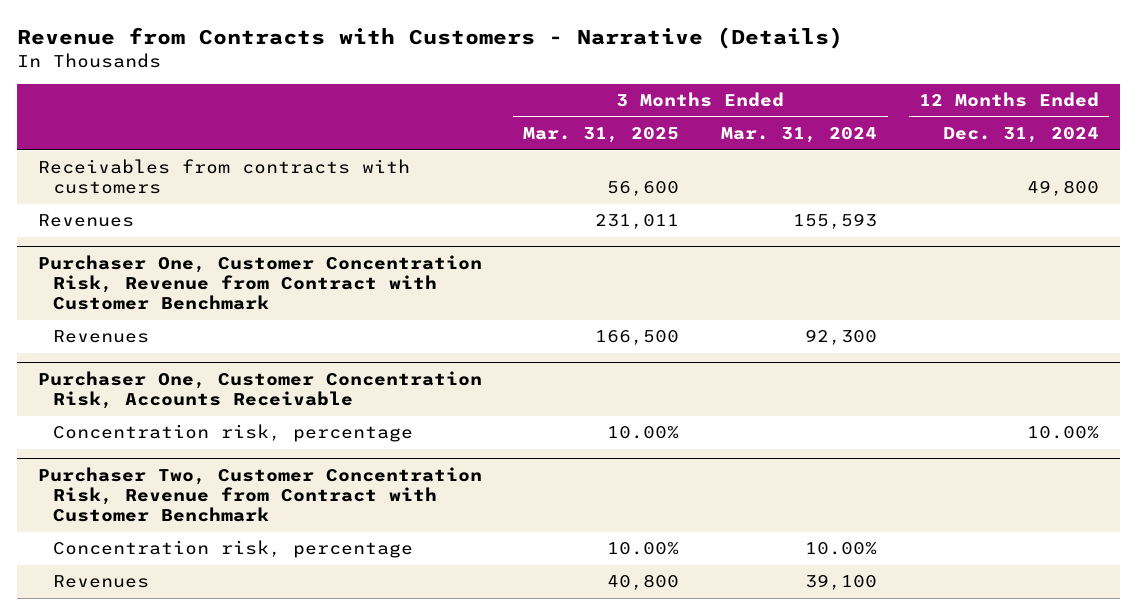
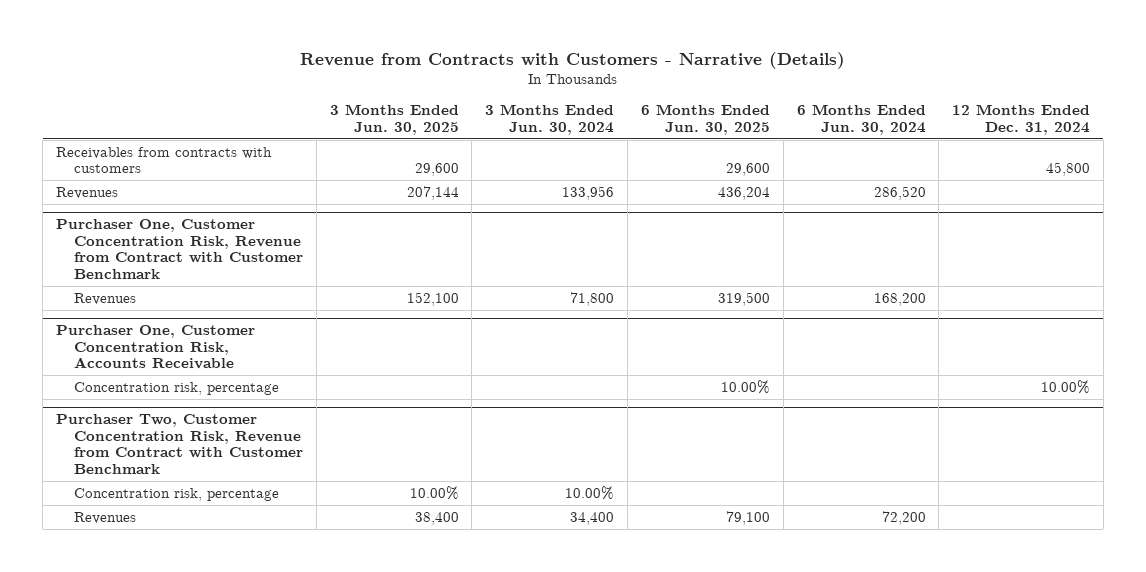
- | 3 Months Ended Mar. 31, 2025 | 3 Months Ended Mar. 31, 2024 | 12 Months Ended Dec. 31, 2024
+ | 3 Months Ended Jun. 30, 2025 | 3 Months Ended Jun. 30, 2024 | 6 Months Ended Jun. 30, 2025 | 6 Months Ended Jun. 30, 2024 | 12 Months Ended Dec. 31, 2024
- Receivables from contracts with customers | 56,600 | | 49,800
+ Receivables from contracts with customers | 29,600 | | 29,600 | | 45,800

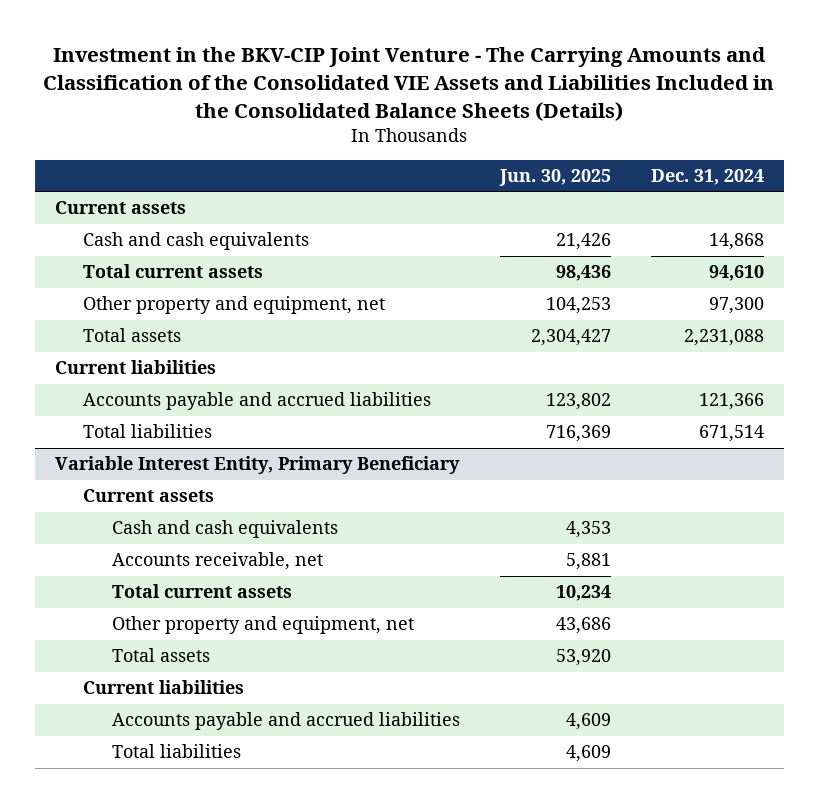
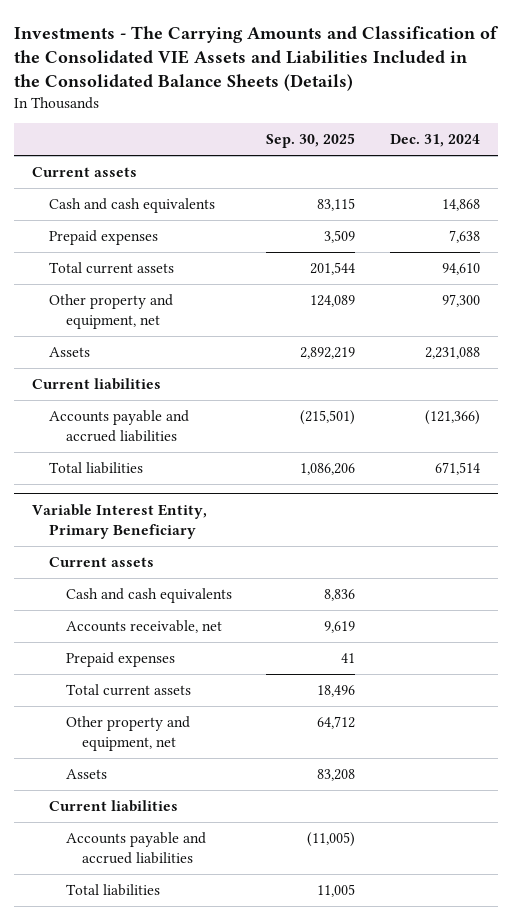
- Investment in the BKV-CIP Joint Venture - The Carrying Amounts and Classification of the Consolidated VIE Assets and Liabilities Included in the Consolidated Balance Sheets (Details)
+ Investments - The Carrying Amounts and Classification of the Consolidated VIE Assets and Liabilities Included in the Consolidated Balance Sheets (Details)
- | Jun. 30, 2025 | Dec. 31, 2024
+ | Sep. 30, 2025 | Dec. 31, 2024
+ Prepaid expenses | 3,509 | 7,638
- Total assets | 2,304,427 | 2,231,088
+ Assets | 2,892,219 | 2,231,088
- Accounts payable and accrued liabilities | 123,802 | 121,366
+ Accounts payable and accrued liabilities | (215,501) | (121,366)
@ Variable Interest Entity, Primary Beneficiary
+ Prepaid expenses | 41 |
- Total assets | 53,920 |
+ Assets | 83,208 |

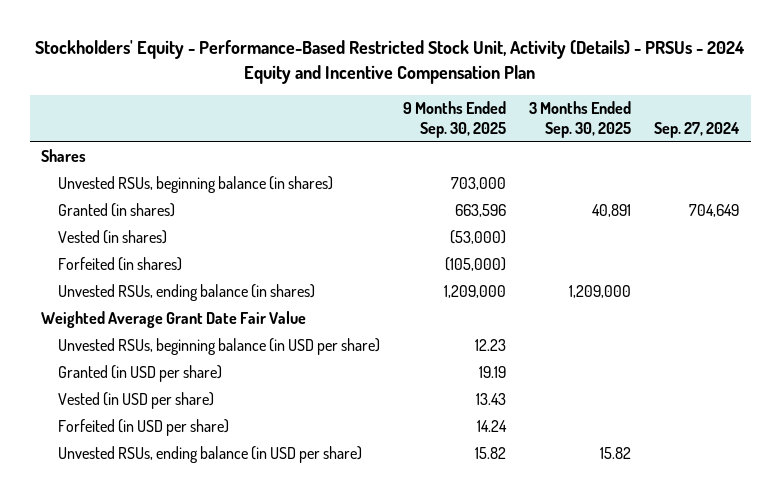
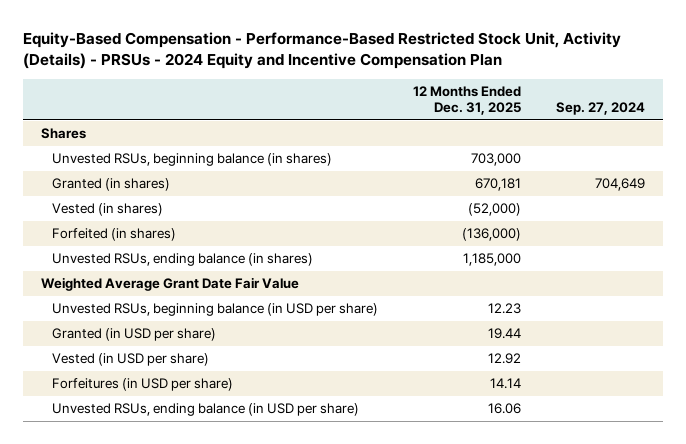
- Stockholders' Equity - Performance-Based Restricted Stock Unit, Activity (Details) - PRSUs - 2024 Equity and Incentive Compensation Plan
+ Equity-Based Compensation - Performance-Based Restricted Stock Unit, Activity (Details) - PRSUs - 2024 Equity and Incentive Compensation Plan
- | 9 Months Ended Sep. 30, 2025 | 3 Months Ended Sep. 30, 2025 | Sep. 27, 2024
+ | 12 Months Ended Dec. 31, 2025 | Sep. 27, 2024
- Forfeited (in USD per share) | 14.24 | |
+ Forfeitures (in USD per share) | 14.14 |

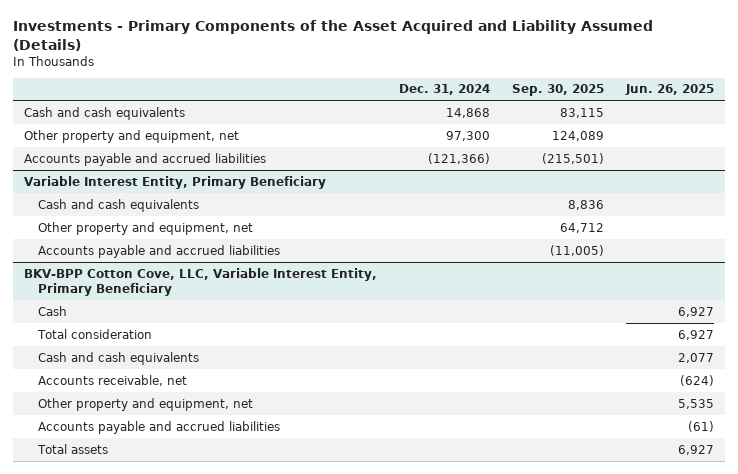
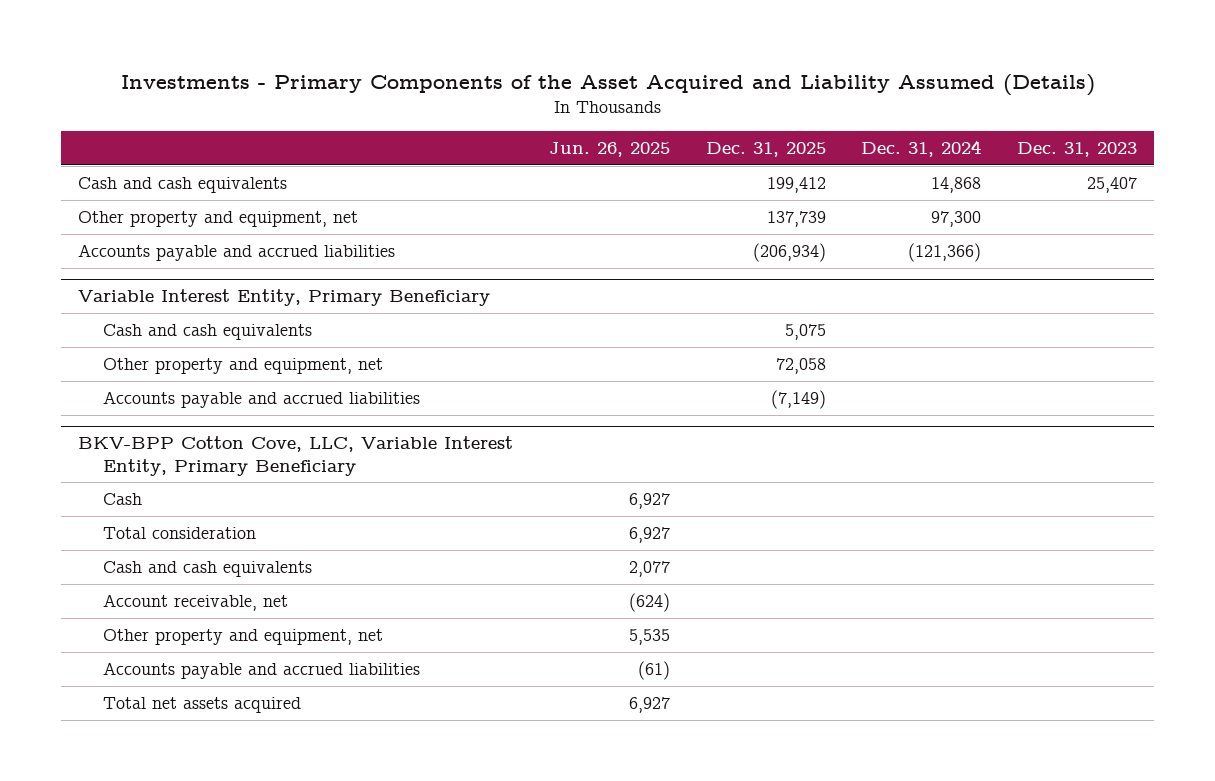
- | Dec. 31, 2024 | Sep. 30, 2025 | Jun. 26, 2025
+ | Jun. 26, 2025 | Dec. 31, 2025 | Dec. 31, 2024 | Dec. 31, 2023
@ BKV-BPP Cotton Cove, LLC, Variable Interest Entity, Primary Beneficiary
- Accounts receivable, net | | | (624)
+ Account receivable, net | (624) | | |
- Total assets | | | 6,927
+ Total net assets acquired | 6,927 | | |

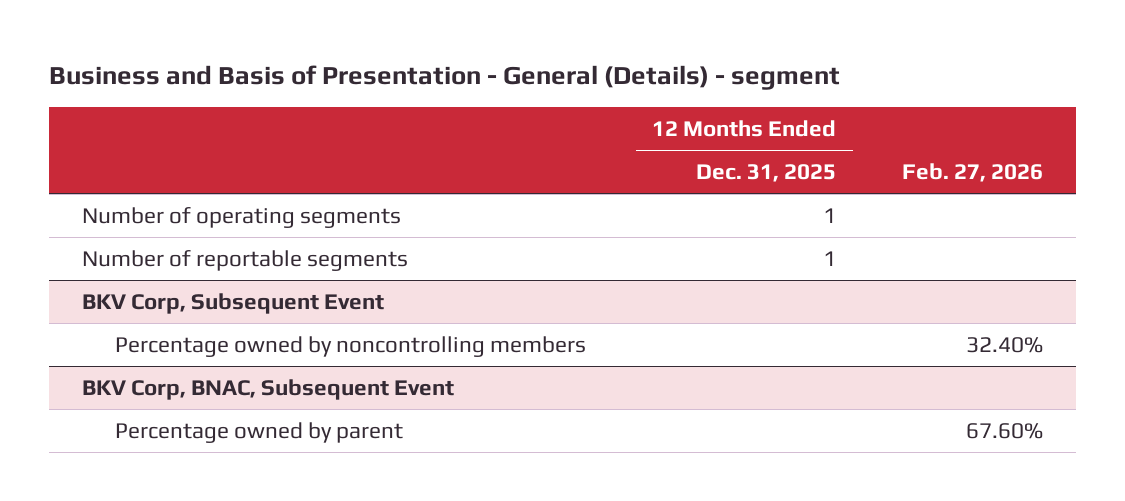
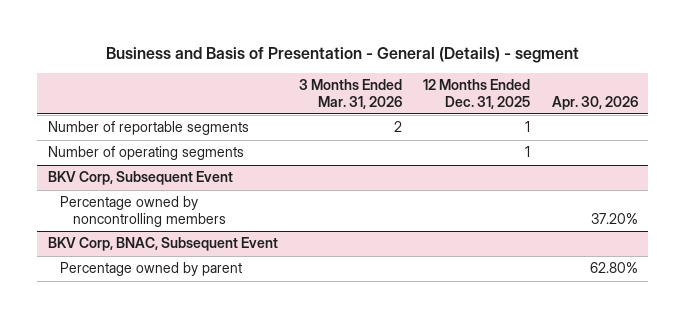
- | 12 Months Ended Dec. 31, 2025 | Feb. 27, 2026
+ | 3 Months Ended Mar. 31, 2026 | 12 Months Ended Dec. 31, 2025 | Apr. 30, 2026
moved down: Number of operating segments | | 1 |

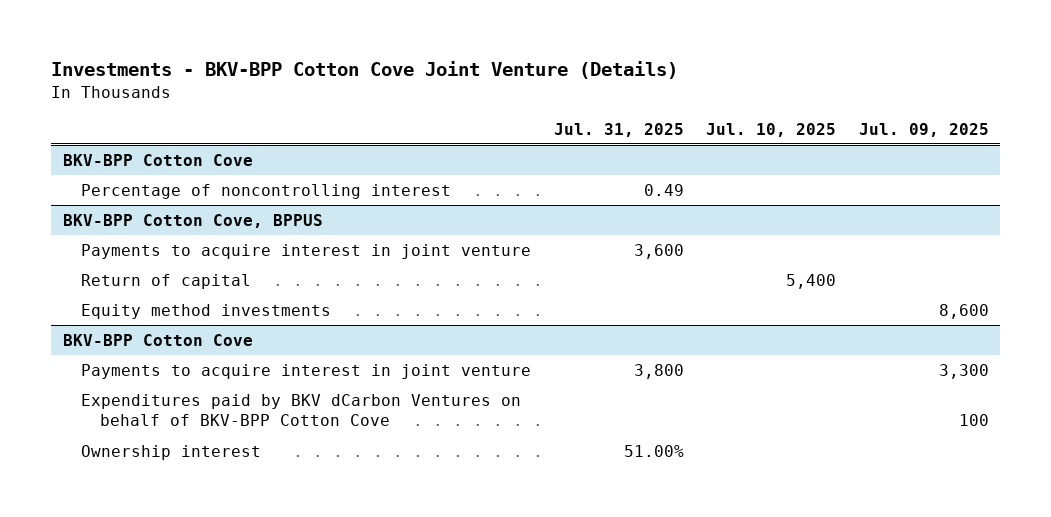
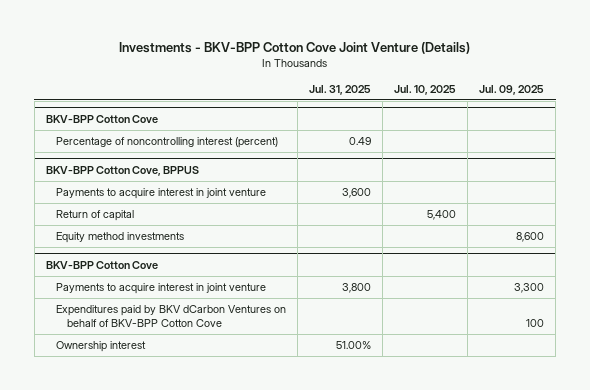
@ BKV-BPP Cotton Cove
- Percentage of noncontrolling interest | 0.49 | |
+ Percentage of noncontrolling interest (percent) | 0.49 | |

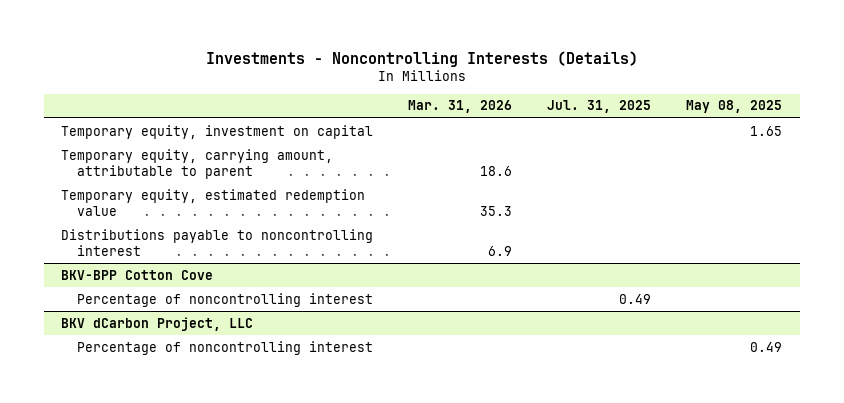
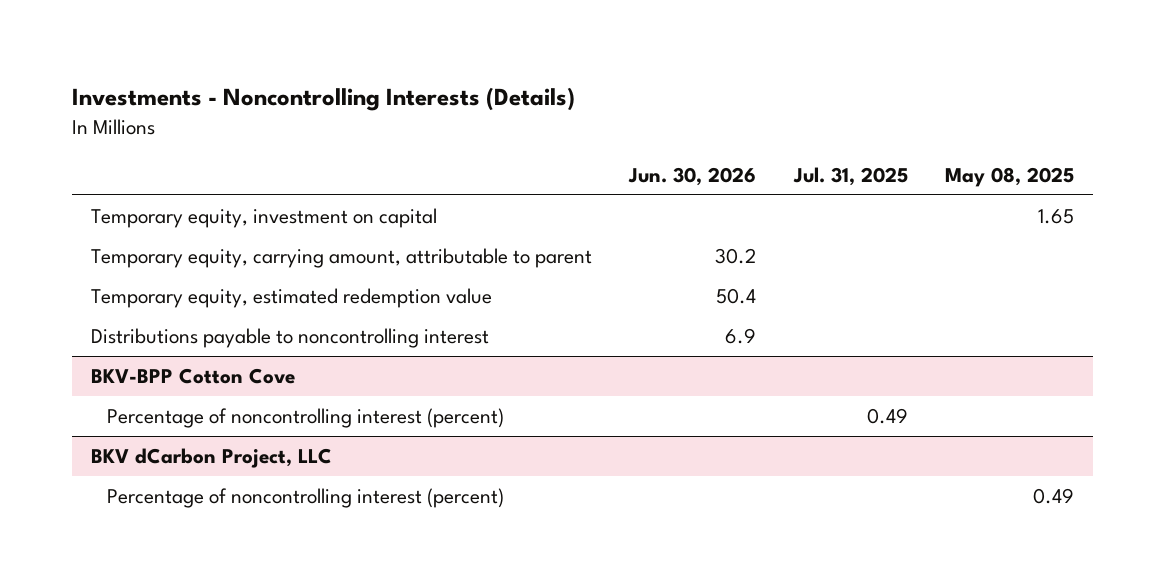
- | Mar. 31, 2026 | Jul. 31, 2025 | May 08, 2025
+ | Jun. 30, 2026 | Jul. 31, 2025 | May 08, 2025
@ BKV-BPP Cotton Cove
- Percentage of noncontrolling interest | | 0.49 |
+ Percentage of noncontrolling interest (percent) | | 0.49 |
@ BKV dCarbon Project, LLC
- Percentage of noncontrolling interest | | | 0.49
+ Percentage of noncontrolling interest (percent) | | | 0.49

